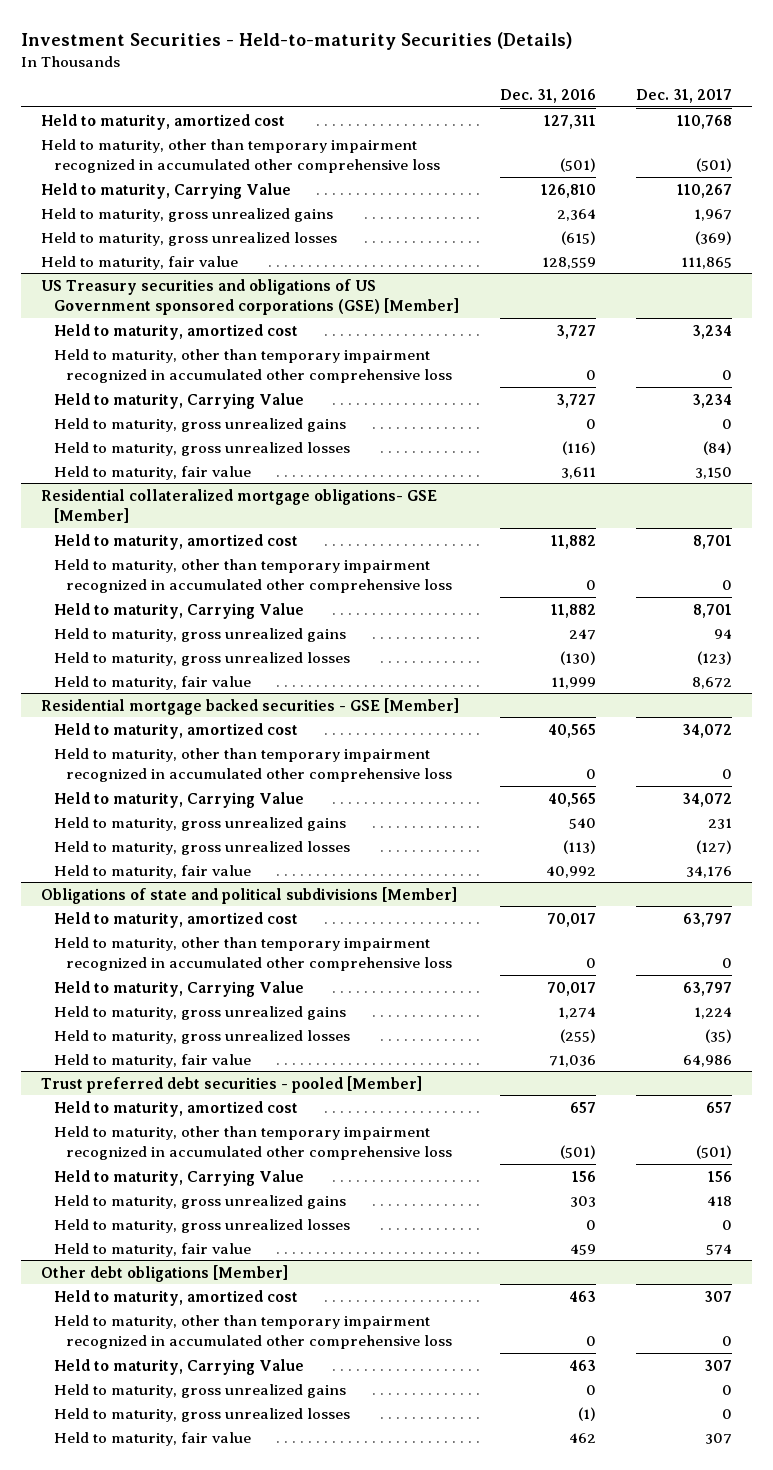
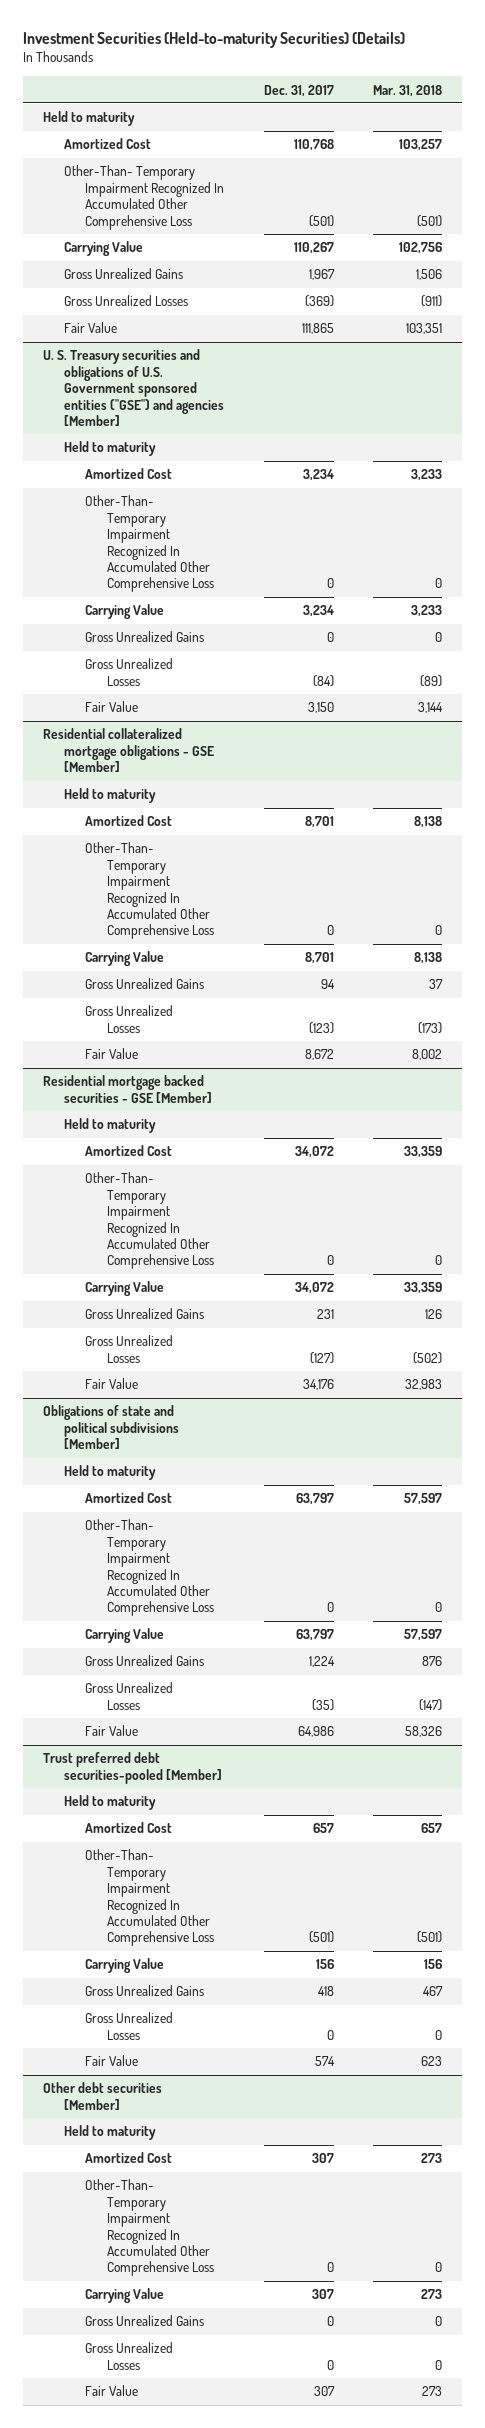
- Investment Securities - Held-to-maturity Securities (Details)
+ Investment Securities (Held-to-maturity Securities) (Details)
- | Dec. 31, 2016 | Dec. 31, 2017
+ | Dec. 31, 2017 | Mar. 31, 2018
- Held to maturity, amortized cost | 127,311 | 110,768
- Held to maturity, other than temporary impairment recognized in accumulated other comprehensive loss | (501) | (501)
- Held to maturity, Carrying Value | 126,810 | 110,267
- Held to maturity, gross unrealized gains | 2,364 | 1,967
- Held to maturity, gross unrealized losses | (615) | (369)
- Held to maturity, fair value | 128,559 | 111,865
- US Treasury securities and obligations of US Government sponsored corporations (GSE) [Member]
- Held to maturity, amortized cost | 3,727 | 3,234
- Held to maturity, other than temporary impairment recognized in accumulated other comprehensive loss | 0 | 0
- Held to maturity, Carrying Value | 3,727 | 3,234
- Held to maturity, gross unrealized gains | 0 | 0
- Held to maturity, gross unrealized losses | (116) | (84)
- Held to maturity, fair value | 3,611 | 3,150
- Residential collateralized mortgage obligations- GSE [Member]
- Held to maturity, amortized cost | 11,882 | 8,701
- Held to maturity, other than temporary impairment recognized in accumulated other comprehensive loss | 0 | 0
- Held to maturity, Carrying Value | 11,882 | 8,701
- Held to maturity, gross unrealized gains | 247 | 94
- Held to maturity, gross unrealized losses | (130) | (123)
- Held to maturity, fair value | 11,999 | 8,672
+ Held to maturity
+ Amortized Cost | 110,768 | 103,257
+ Other-Than- Temporary Impairment Recognized In Accumulated Other Comprehensive Loss | (501) | (501)
+ Carrying Value | 110,267 | 102,756
+ Gross Unrealized Gains | 1,967 | 1,506
+ Gross Unrealized Losses | (369) | (911)
+ Fair Value | 111,865 | 103,351
+ U. S. Treasury securities and obligations of U.S. Government sponsored entities ("GSE") and agencies [Member]
+ Held to maturity
+ Amortized Cost | 3,234 | 3,233
+ Other-Than- Temporary Impairment Recognized In Accumulated Other Comprehensive Loss | 0 | 0
+ Carrying Value | 3,234 | 3,233
+ Gross Unrealized Gains | 0 | 0
+ Gross Unrealized Losses | (84) | (89)
+ Fair Value | 3,150 | 3,144
+ Residential collateralized mortgage obligations - GSE [Member]
+ Held to maturity
+ Amortized Cost | 8,701 | 8,138
+ Other-Than- Temporary Impairment Recognized In Accumulated Other Comprehensive Loss | 0 | 0
+ Carrying Value | 8,701 | 8,138
+ Gross Unrealized Gains | 94 | 37
+ Gross Unrealized Losses | (123) | (173)
+ Fair Value | 8,672 | 8,002
@ Residential mortgage backed securities - GSE [Member]
- Held to maturity, amortized cost | 40,565 | 34,072
- Held to maturity, other than temporary impairment recognized in accumulated other comprehensive loss | 0 | 0
- Held to maturity, Carrying Value | 40,565 | 34,072
- Held to maturity, gross unrealized gains | 540 | 231
- Held to maturity, gross unrealized losses | (113) | (127)
- Held to maturity, fair value | 40,992 | 34,176
+ Held to maturity
+ Amortized Cost | 34,072 | 33,359
+ Other-Than- Temporary Impairment Recognized In Accumulated Other Comprehensive Loss | 0 | 0
+ Carrying Value | 34,072 | 33,359
+ Gross Unrealized Gains | 231 | 126
+ Gross Unrealized Losses | (127) | (502)
+ Fair Value | 34,176 | 32,983
@ Obligations of state and political subdivisions [Member]
- Held to maturity, amortized cost | 70,017 | 63,797
- Held to maturity, other than temporary impairment recognized in accumulated other comprehensive loss | 0 | 0
- Held to maturity, Carrying Value | 70,017 | 63,797
- Held to maturity, gross unrealized gains | 1,274 | 1,224
- Held to maturity, gross unrealized losses | (255) | (35)
- Held to maturity, fair value | 71,036 | 64,986
- Trust preferred debt securities - pooled [Member]
- Held to maturity, amortized cost | 657 | 657
- Held to maturity, other than temporary impairment recognized in accumulated other comprehensive loss | (501) | (501)
- Held to maturity, Carrying Value | 156 | 156
- Held to maturity, gross unrealized gains | 303 | 418
- Held to maturity, gross unrealized losses | 0 | 0
- Held to maturity, fair value | 459 | 574
- Other debt obligations [Member]
- Held to maturity, amortized cost | 463 | 307
- Held to maturity, other than temporary impairment recognized in accumulated other comprehensive loss | 0 | 0
- Held to maturity, Carrying Value | 463 | 307
- Held to maturity, gross unrealized gains | 0 | 0
- Held to maturity, gross unrealized losses | (1) | 0
- Held to maturity, fair value | 462 | 307
@ Obligations of state and political subdivisions [Member]
+ Held to maturity
+ Amortized Cost | 63,797 | 57,597
+ Other-Than- Temporary Impairment Recognized In Accumulated Other Comprehensive Loss | 0 | 0
+ Carrying Value | 63,797 | 57,597
+ Gross Unrealized Gains | 1,224 | 876
+ Gross Unrealized Losses | (35) | (147)
+ Fair Value | 64,986 | 58,326
+ Trust preferred debt securities-pooled [Member]
+ Held to maturity
+ Amortized Cost | 657 | 657
+ Other-Than- Temporary Impairment Recognized In Accumulated Other Comprehensive Loss | (501) | (501)
+ Carrying Value | 156 | 156
+ Gross Unrealized Gains | 418 | 467
+ Gross Unrealized Losses | 0 | 0
+ Fair Value | 574 | 623
+ Other debt securities [Member]
+ Held to maturity
+ Amortized Cost | 307 | 273
+ Other-Than- Temporary Impairment Recognized In Accumulated Other Comprehensive Loss | 0 | 0
+ Carrying Value | 307 | 273
+ Gross Unrealized Gains | 0 | 0
+ Gross Unrealized Losses | 0 | 0
+ Fair Value | 307 | 273

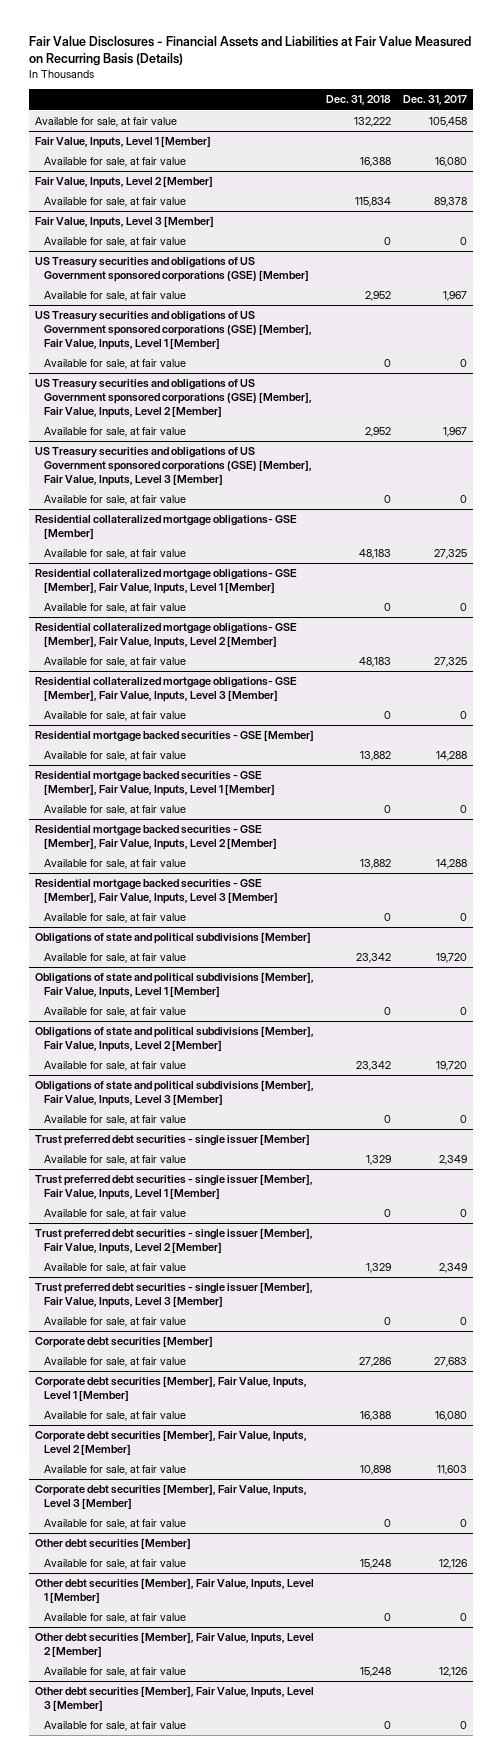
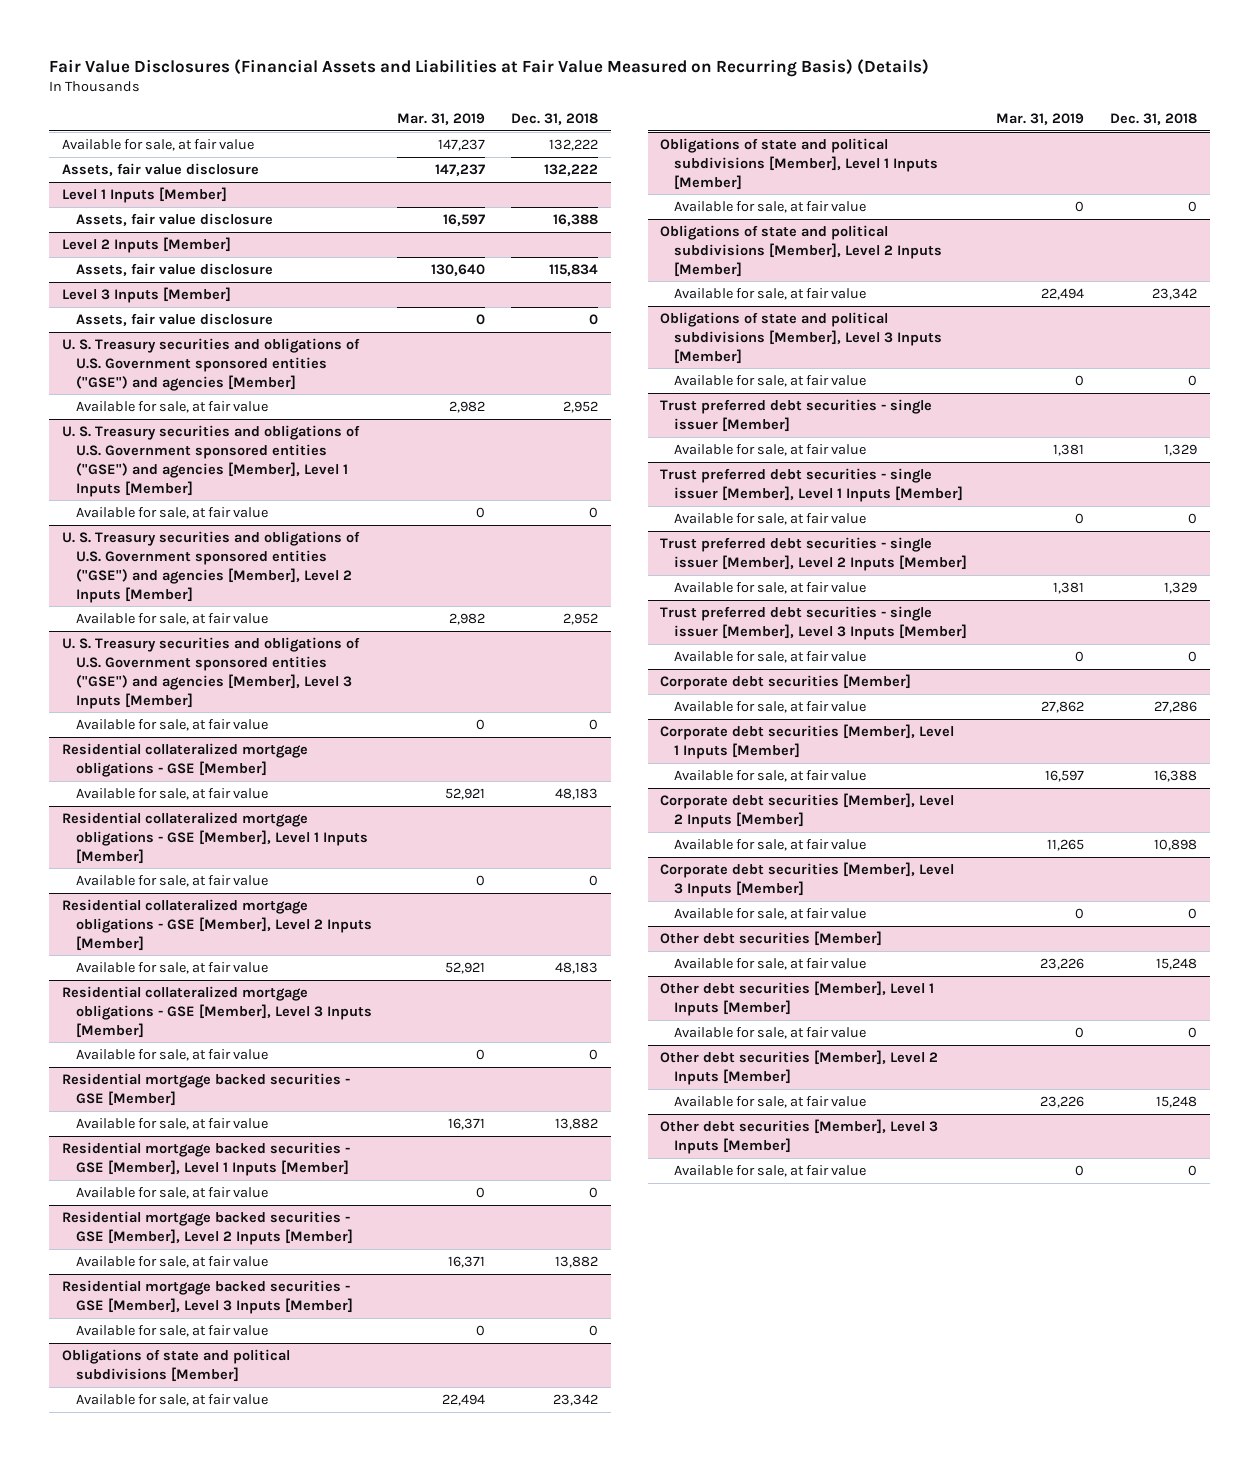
- Fair Value Disclosures - Financial Assets and Liabilities at Fair Value Measured on Recurring Basis (Details)
+ Fair Value Disclosures (Financial Assets and Liabilities at Fair Value Measured on Recurring Basis) (Details)
- | Dec. 31, 2018 | Dec. 31, 2017
+ | Mar. 31, 2019 | Dec. 31, 2018
- Fair Value, Inputs, Level 1 [Member]
- Available for sale, at fair value | 16,388 | 16,080
- Fair Value, Inputs, Level 2 [Member]
- Available for sale, at fair value | 115,834 | 89,378
- Fair Value, Inputs, Level 3 [Member]
- Available for sale, at fair value | 0 | 0
- US Treasury securities and obligations of US Government sponsored corporations (GSE) [Member]
+ Assets, fair value disclosure | 147,237 | 132,222
+ Level 1 Inputs [Member]
+ Assets, fair value disclosure | 16,597 | 16,388
+ Level 2 Inputs [Member]
+ Assets, fair value disclosure | 130,640 | 115,834
+ Level 3 Inputs [Member]
+ Assets, fair value disclosure | 0 | 0
+ U. S. Treasury securities and obligations of U.S. Government sponsored entities ("GSE") and agencies [Member]
- US Treasury securities and obligations of US Government sponsored corporations (GSE) [Member], Fair Value, Inputs, Level 1 [Member]
+ U. S. Treasury securities and obligations of U.S. Government sponsored entities ("GSE") and agencies [Member], Level 1 Inputs [Member]
- US Treasury securities and obligations of US Government sponsored corporations (GSE) [Member], Fair Value, Inputs, Level 2 [Member]
+ U. S. Treasury securities and obligations of U.S. Government sponsored entities ("GSE") and agencies [Member], Level 2 Inputs [Member]
- US Treasury securities and obligations of US Government sponsored corporations (GSE) [Member], Fair Value, Inputs, Level 3 [Member]
+ U. S. Treasury securities and obligations of U.S. Government sponsored entities ("GSE") and agencies [Member], Level 3 Inputs [Member]
- Residential collateralized mortgage obligations- GSE [Member]
+ Residential collateralized mortgage obligations - GSE [Member]
- Residential collateralized mortgage obligations- GSE [Member], Fair Value, Inputs, Level 1 [Member]
+ Residential collateralized mortgage obligations - GSE [Member], Level 1 Inputs [Member]
- Residential collateralized mortgage obligations- GSE [Member], Fair Value, Inputs, Level 2 [Member]
+ Residential collateralized mortgage obligations - GSE [Member], Level 2 Inputs [Member]
- Residential collateralized mortgage obligations- GSE [Member], Fair Value, Inputs, Level 3 [Member]
+ Residential collateralized mortgage obligations - GSE [Member], Level 3 Inputs [Member]
- Residential mortgage backed securities - GSE [Member], Fair Value, Inputs, Level 1 [Member]
+ Residential mortgage backed securities - GSE [Member], Level 1 Inputs [Member]
- Residential mortgage backed securities - GSE [Member], Fair Value, Inputs, Level 2 [Member]
+ Residential mortgage backed securities - GSE [Member], Level 2 Inputs [Member]
- Residential mortgage backed securities - GSE [Member], Fair Value, Inputs, Level 3 [Member]
+ Residential mortgage backed securities - GSE [Member], Level 3 Inputs [Member]
- Obligations of state and political subdivisions [Member], Fair Value, Inputs, Level 1 [Member]
+ Obligations of state and political subdivisions [Member], Level 1 Inputs [Member]
- Obligations of state and political subdivisions [Member], Fair Value, Inputs, Level 2 [Member]
+ Obligations of state and political subdivisions [Member], Level 2 Inputs [Member]
- Obligations of state and political subdivisions [Member], Fair Value, Inputs, Level 3 [Member]
+ Obligations of state and political subdivisions [Member], Level 3 Inputs [Member]
- Trust preferred debt securities - single issuer [Member], Fair Value, Inputs, Level 1 [Member]
+ Trust preferred debt securities - single issuer [Member], Level 1 Inputs [Member]
- Trust preferred debt securities - single issuer [Member], Fair Value, Inputs, Level 2 [Member]
+ Trust preferred debt securities - single issuer [Member], Level 2 Inputs [Member]
- Trust preferred debt securities - single issuer [Member], Fair Value, Inputs, Level 3 [Member]
+ Trust preferred debt securities - single issuer [Member], Level 3 Inputs [Member]
- Corporate debt securities [Member], Fair Value, Inputs, Level 1 [Member]
+ Corporate debt securities [Member], Level 1 Inputs [Member]
- Corporate debt securities [Member], Fair Value, Inputs, Level 2 [Member]
+ Corporate debt securities [Member], Level 2 Inputs [Member]
- Corporate debt securities [Member], Fair Value, Inputs, Level 3 [Member]
+ Corporate debt securities [Member], Level 3 Inputs [Member]
- Other debt securities [Member], Fair Value, Inputs, Level 1 [Member]
+ Other debt securities [Member], Level 1 Inputs [Member]
- Other debt securities [Member], Fair Value, Inputs, Level 2 [Member]
+ Other debt securities [Member], Level 2 Inputs [Member]
- Other debt securities [Member], Fair Value, Inputs, Level 3 [Member]
+ Other debt securities [Member], Level 3 Inputs [Member]

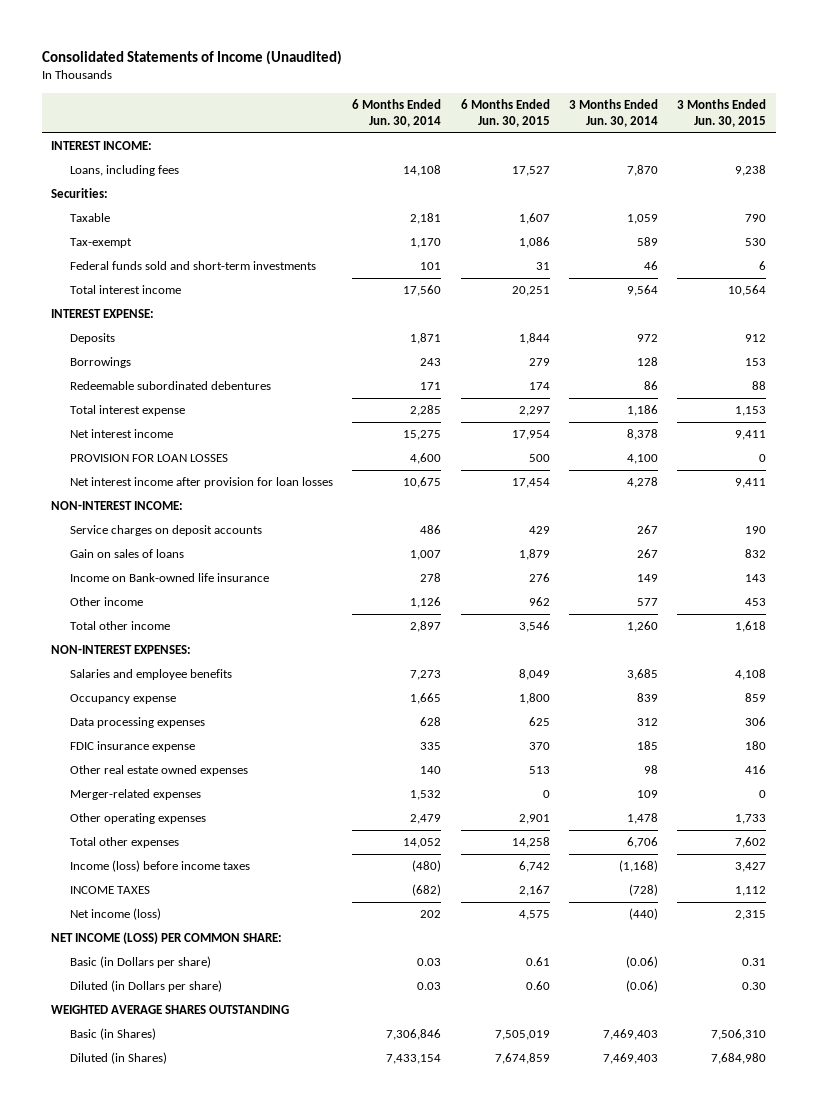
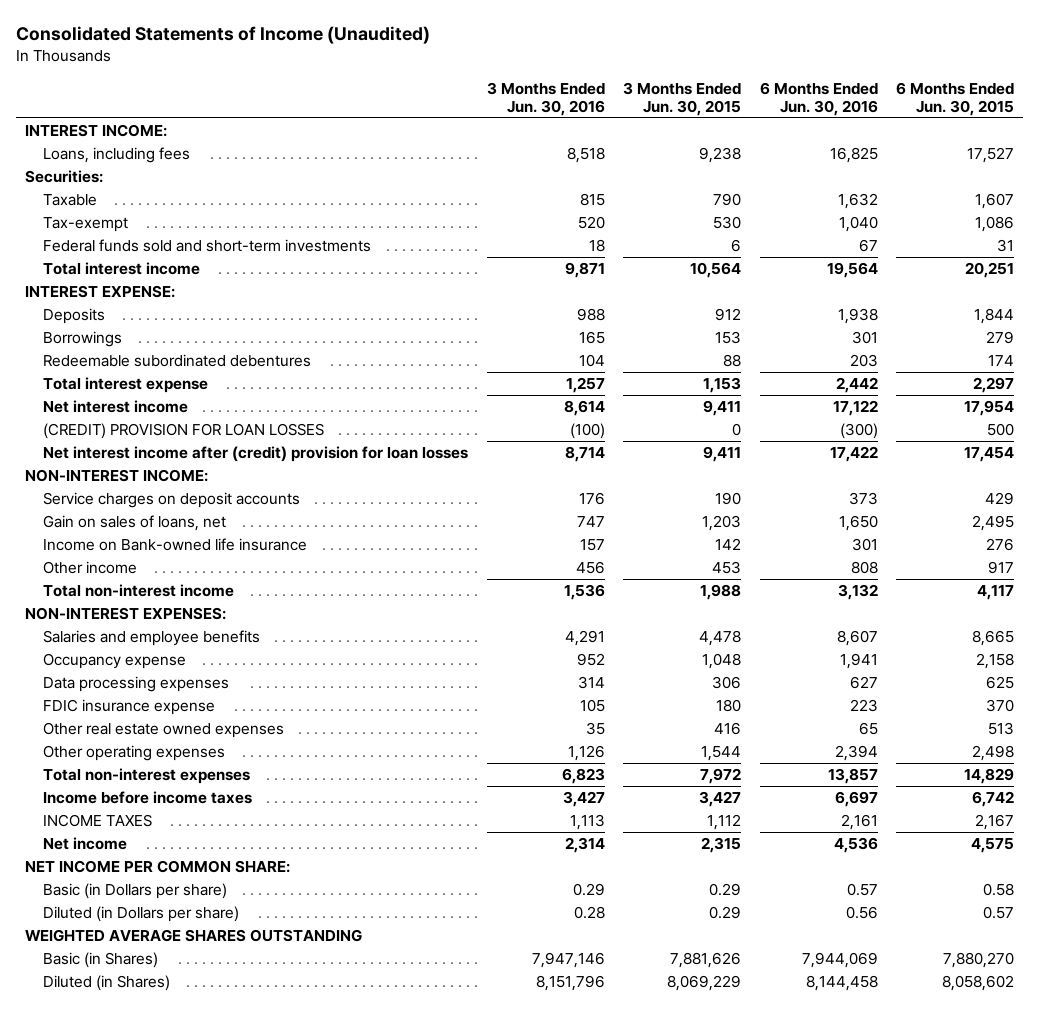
- | 6 Months Ended Jun. 30, 2014 | 6 Months Ended Jun. 30, 2015 | 3 Months Ended Jun. 30, 2014 | 3 Months Ended Jun. 30, 2015
+ | 3 Months Ended Jun. 30, 2016 | 3 Months Ended Jun. 30, 2015 | 6 Months Ended Jun. 30, 2016 | 6 Months Ended Jun. 30, 2015
- PROVISION FOR LOAN LOSSES | 4,600 | 500 | 4,100 | 0
- Net interest income after provision for loan losses | 10,675 | 17,454 | 4,278 | 9,411
+ (CREDIT) PROVISION FOR LOAN LOSSES | (100) | 0 | (300) | 500
+ Net interest income after (credit) provision for loan losses | 8,714 | 9,411 | 17,422 | 17,454
- Gain on sales of loans | 1,007 | 1,879 | 267 | 832
- Income on Bank-owned life insurance | 278 | 276 | 149 | 143
- Other income | 1,126 | 962 | 577 | 453
- Total other income | 2,897 | 3,546 | 1,260 | 1,618
+ Gain on sales of loans, net | 747 | 1,203 | 1,650 | 2,495
+ Income on Bank-owned life insurance | 157 | 142 | 301 | 276
+ Other income | 456 | 453 | 808 | 917
+ Total non-interest income | 1,536 | 1,988 | 3,132 | 4,117
- Salaries and employee benefits | 7,273 | 8,049 | 3,685 | 4,108
- Occupancy expense | 1,665 | 1,800 | 839 | 859
+ Salaries and employee benefits | 4,291 | 4,478 | 8,607 | 8,665
+ Occupancy expense | 952 | 1,048 | 1,941 | 2,158
- Merger-related expenses | 1,532 | 0 | 109 | 0
- Other operating expenses | 2,479 | 2,901 | 1,478 | 1,733
- Total other expenses | 14,052 | 14,258 | 6,706 | 7,602
- Income (loss) before income taxes | (480) | 6,742 | (1,168) | 3,427
+ Other operating expenses | 1,126 | 1,544 | 2,394 | 2,498
+ Total non-interest expenses | 6,823 | 7,972 | 13,857 | 14,829
+ Income before income taxes | 3,427 | 3,427 | 6,697 | 6,742
- Net income (loss) | 202 | 4,575 | (440) | 2,315
- NET INCOME (LOSS) PER COMMON SHARE:
- Basic (in Dollars per share) | 0.03 | 0.61 | (0.06) | 0.31
- Diluted (in Dollars per share) | 0.03 | 0.60 | (0.06) | 0.30
+ Net income | 2,314 | 2,315 | 4,536 | 4,575
+ NET INCOME PER COMMON SHARE:
+ Basic (in Dollars per share) | 0.29 | 0.29 | 0.57 | 0.58
+ Diluted (in Dollars per share) | 0.28 | 0.29 | 0.56 | 0.57
- Basic (in Shares) | 7,306,846 | 7,505,019 | 7,469,403 | 7,506,310
- Diluted (in Shares) | 7,433,154 | 7,674,859 | 7,469,403 | 7,684,980
+ Basic (in Shares) | 7,947,146 | 7,881,626 | 7,944,069 | 7,880,270
+ Diluted (in Shares) | 8,151,796 | 8,069,229 | 8,144,458 | 8,058,602

